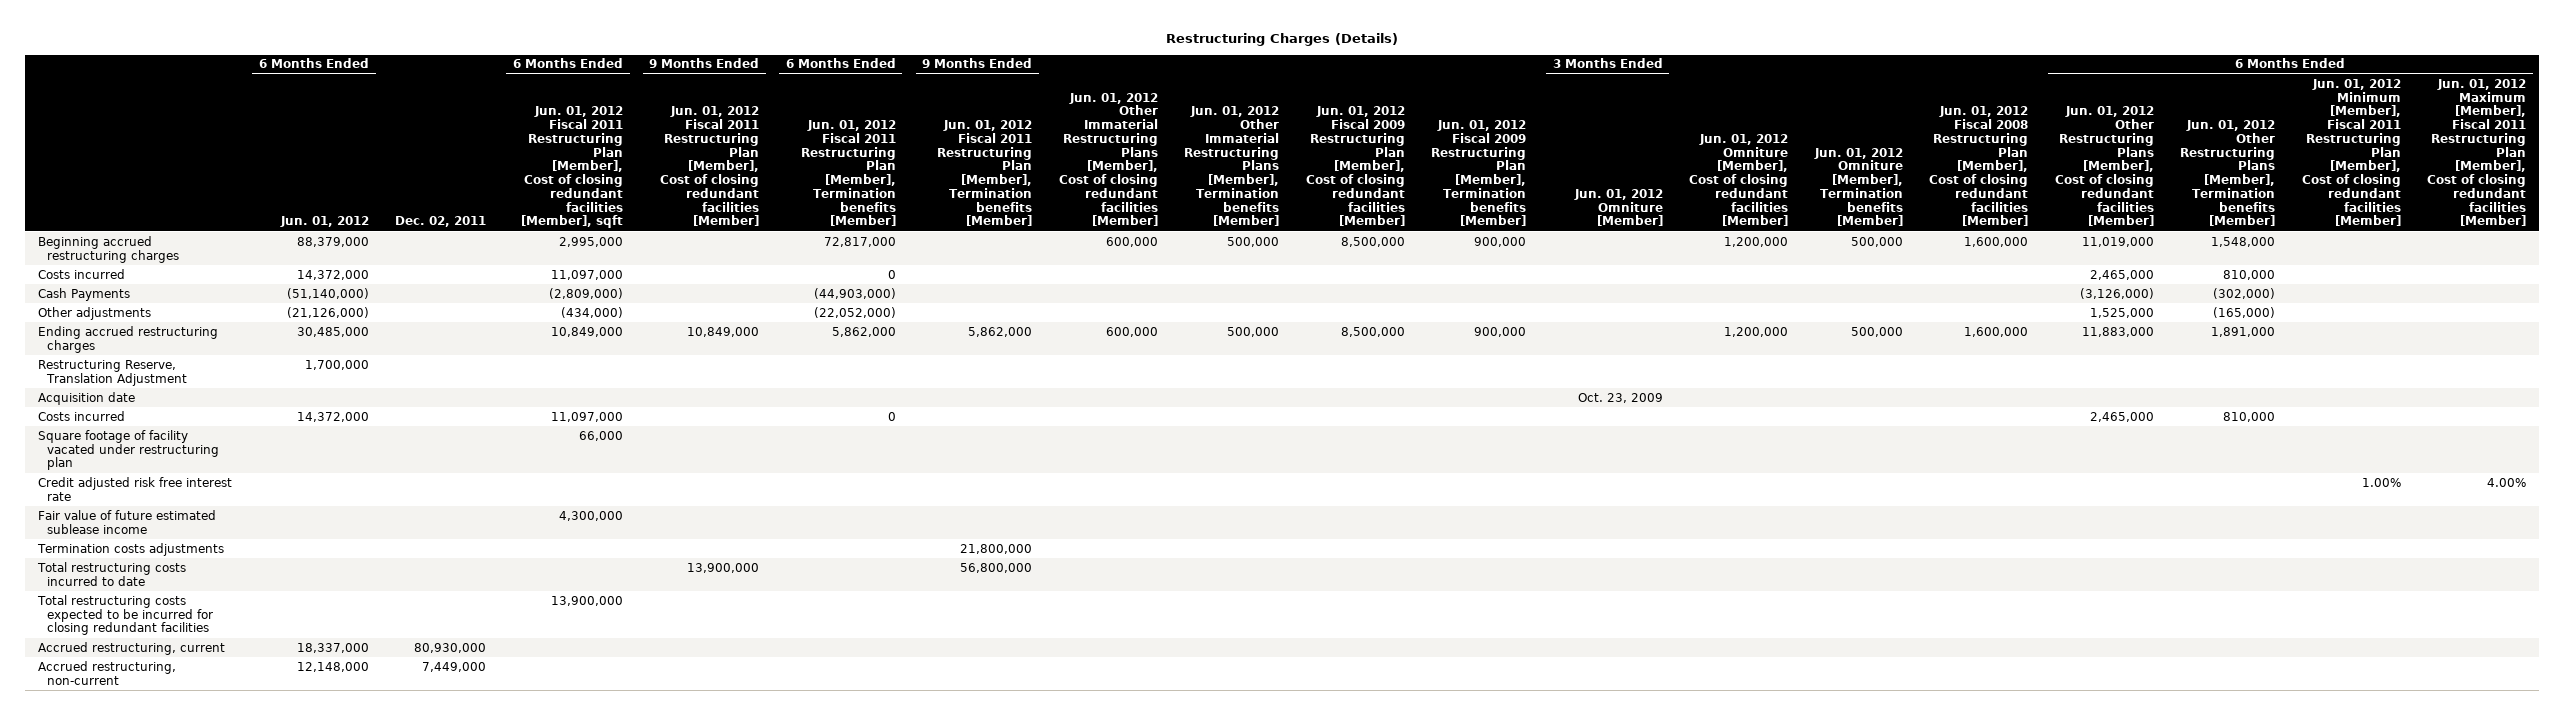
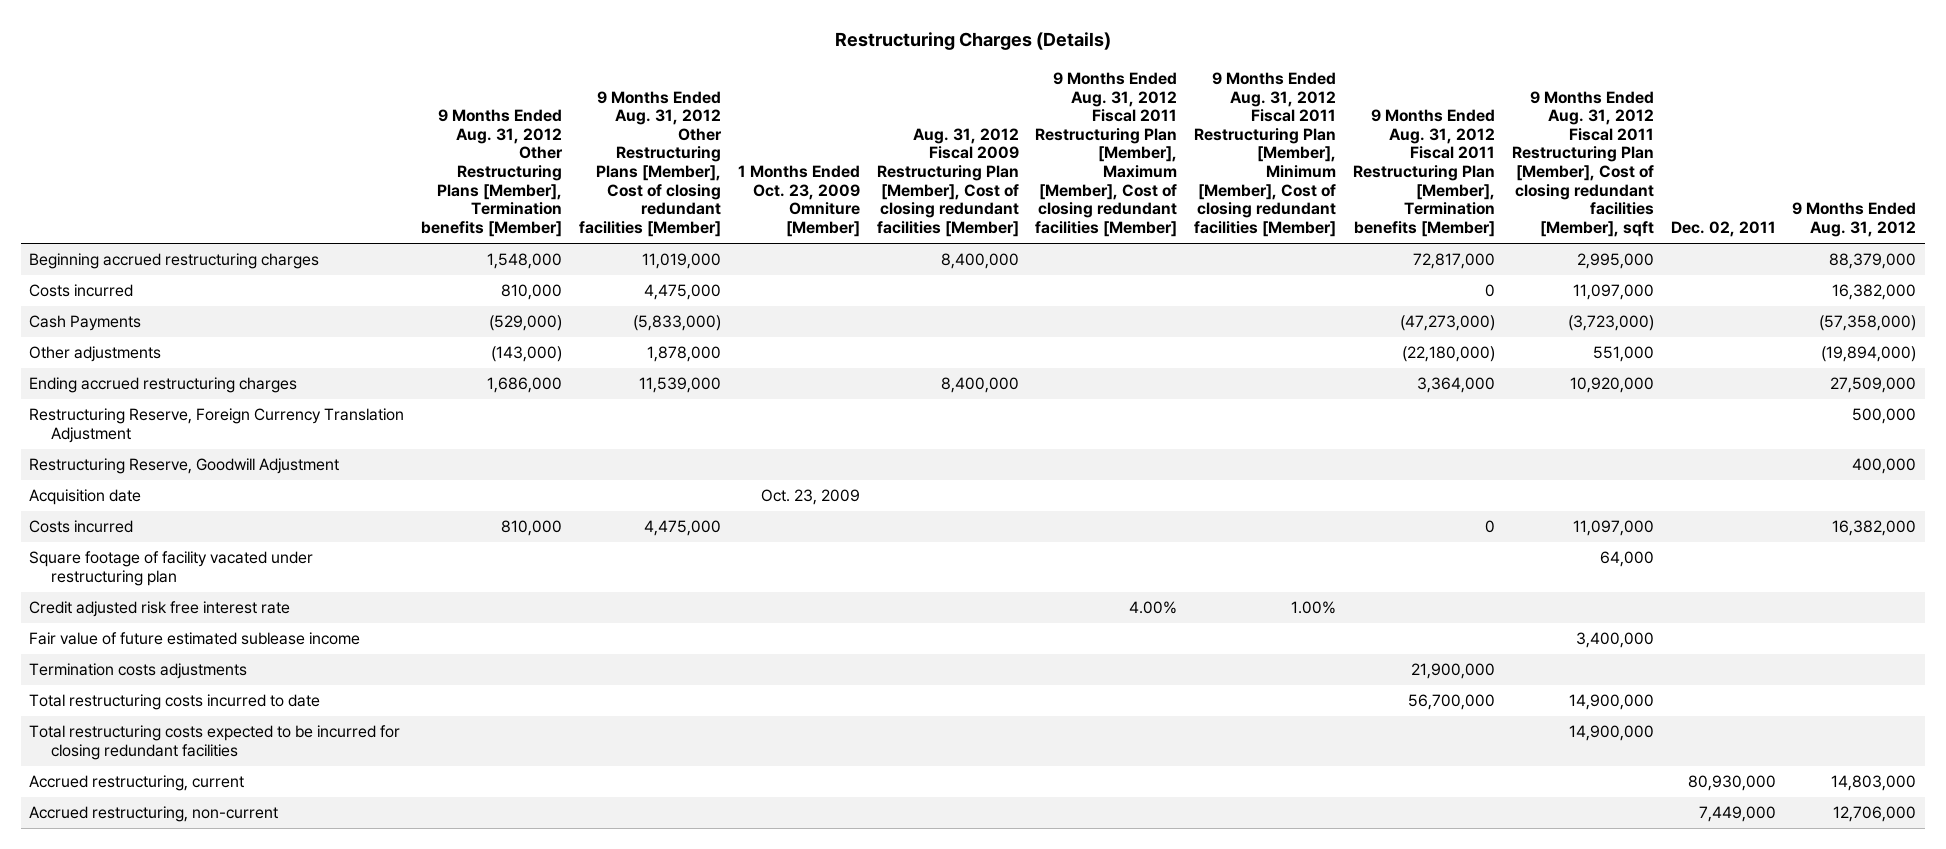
- | 6 Months Ended Jun. 01, 2012 | Dec. 02, 2011 | 6 Months Ended Jun. 01, 2012 Fiscal 2011 Restructuring Plan [Member], Cost of closing redundant facilities [Member], sqft | 9 Months Ended Jun. 01, 2012 Fiscal 2011 Restructuring Plan [Member], Cost of closing redundant facilities [Member] | 6 Months Ended Jun. 01, 2012 Fiscal 2011 Restructuring Plan [Member], Termination benefits [Member] | 9 Months Ended Jun. 01, 2012 Fiscal 2011 Restructuring Plan [Member], Termination benefits [Member] | Jun. 01, 2012 Other Immaterial Restructuring Plans [Member], Cost of closing redundant facilities [Member] | Jun. 01, 2012 Other Immaterial Restructuring Plans [Member], Termination benefits [Member] | Jun. 01, 2012 Fiscal 2009 Restructuring Plan [Member], Cost of closing redundant facilities [Member] | Jun. 01, 2012 Fiscal 2009 Restructuring Plan [Member], Termination benefits [Member] | 3 Months Ended Jun. 01, 2012 Omniture [Member] | Jun. 01, 2012 Omniture [Member], Cost of closing redundant facilities [Member] | Jun. 01, 2012 Omniture [Member], Termination benefits [Member] | Jun. 01, 2012 Fiscal 2008 Restructuring Plan [Member], Cost of closing redundant facilities [Member] | 6 Months Ended Jun. 01, 2012 Other Restructuring Plans [Member], Cost of closing redundant facilities [Member] | 6 Months Ended Jun. 01, 2012 Other Restructuring Plans [Member], Termination benefits [Member] | 6 Months Ended Jun. 01, 2012 Minimum [Member], Fiscal 2011 Restructuring Plan [Member], Cost of closing redundant facilities [Member] | 6 Months Ended Jun. 01, 2012 Maximum [Member], Fiscal 2011 Restructuring Plan [Member], Cost of closing redundant facilities [Member]
+ | 9 Months Ended Aug. 31, 2012 Other Restructuring Plans [Member], Termination benefits [Member] | 9 Months Ended Aug. 31, 2012 Other Restructuring Plans [Member], Cost of closing redundant facilities [Member] | 1 Months Ended Oct. 23, 2009 Omniture [Member] | Aug. 31, 2012 Fiscal 2009 Restructuring Plan [Member], Cost of closing redundant facilities [Member] | 9 Months Ended Aug. 31, 2012 Fiscal 2011 Restructuring Plan [Member], Maximum [Member], Cost of closing redundant facilities [Member] | 9 Months Ended Aug. 31, 2012 Fiscal 2011 Restructuring Plan [Member], Minimum [Member], Cost of closing redundant facilities [Member] | 9 Months Ended Aug. 31, 2012 Fiscal 2011 Restructuring Plan [Member], Termination benefits [Member] | 9 Months Ended Aug. 31, 2012 Fiscal 2011 Restructuring Plan [Member], Cost of closing redundant facilities [Member], sqft | Dec. 02, 2011 | 9 Months Ended Aug. 31, 2012
- Restructuring Reserve, Translation Adjustment | 1,700,000 | | | | | | | | | | | | | | | | |
+ Restructuring Reserve, Foreign Currency Translation Adjustment | | | | | | | | | | 500,000
+ Restructuring Reserve, Goodwill Adjustment | | | | | | | | | | 400,000

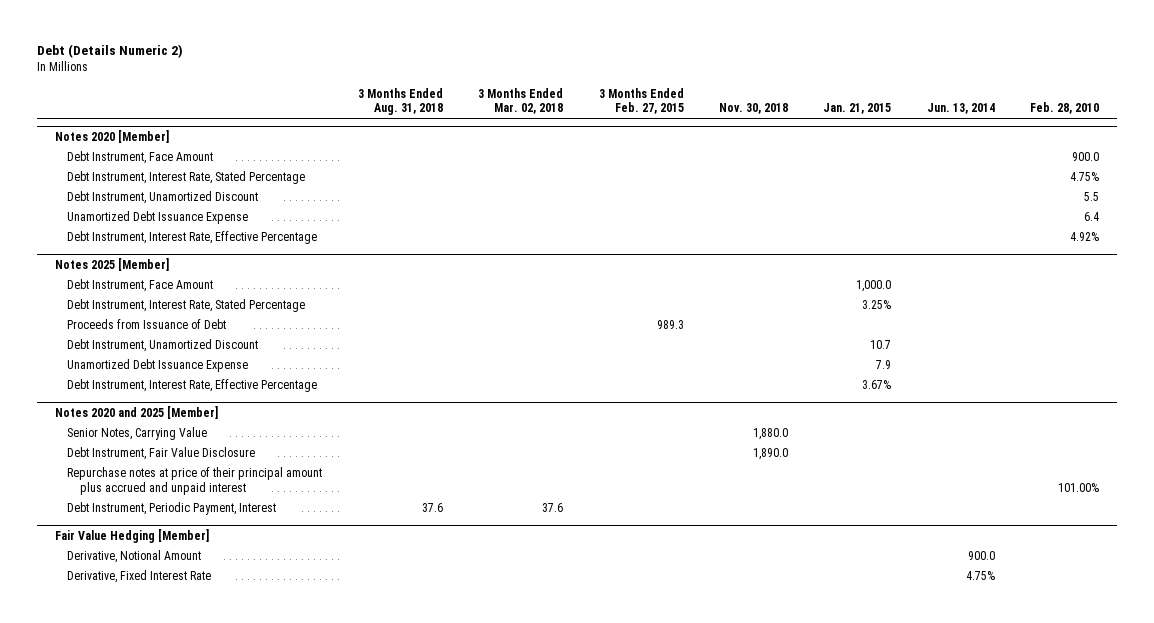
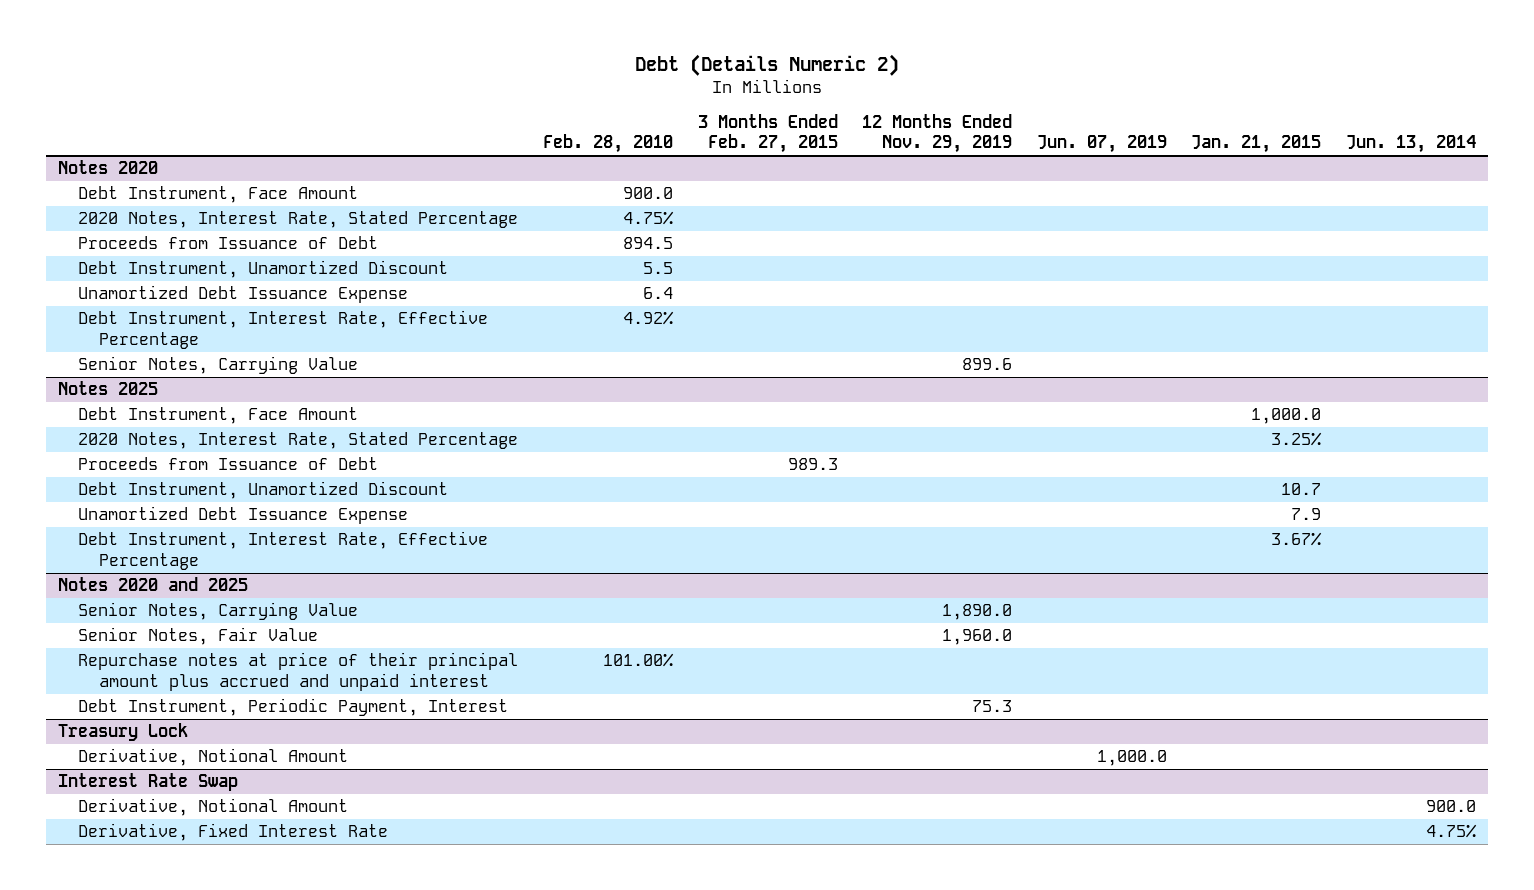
- | 3 Months Ended Aug. 31, 2018 | 3 Months Ended Mar. 02, 2018 | 3 Months Ended Feb. 27, 2015 | Nov. 30, 2018 | Jan. 21, 2015 | Jun. 13, 2014 | Feb. 28, 2010
+ | Feb. 28, 2010 | 3 Months Ended Feb. 27, 2015 | 12 Months Ended Nov. 29, 2019 | Jun. 07, 2019 | Jan. 21, 2015 | Jun. 13, 2014
- Notes 2020 [Member]
+ Notes 2020
- Debt Instrument, Interest Rate, Stated Percentage | | | | | | | 4.75%
+ 2020 Notes, Interest Rate, Stated Percentage | 4.75% | | | | |
+ Proceeds from Issuance of Debt | 894.5 | | | | |
- Notes 2025 [Member]
+ Senior Notes, Carrying Value | | | 899.6 | | |
+ Notes 2025
- Debt Instrument, Interest Rate, Stated Percentage | | | | | 3.25% | |
+ 2020 Notes, Interest Rate, Stated Percentage | | | | | 3.25% |
- Notes 2020 and 2025 [Member]
+ Notes 2020 and 2025
- Debt Instrument, Fair Value Disclosure | | | | 1,890.0 | | |
+ Senior Notes, Fair Value | | | 1,960.0 | | |
- Fair Value Hedging [Member]
+ Treasury Lock
+ Derivative, Notional Amount | | | | 1,000.0 | |
+ Interest Rate Swap

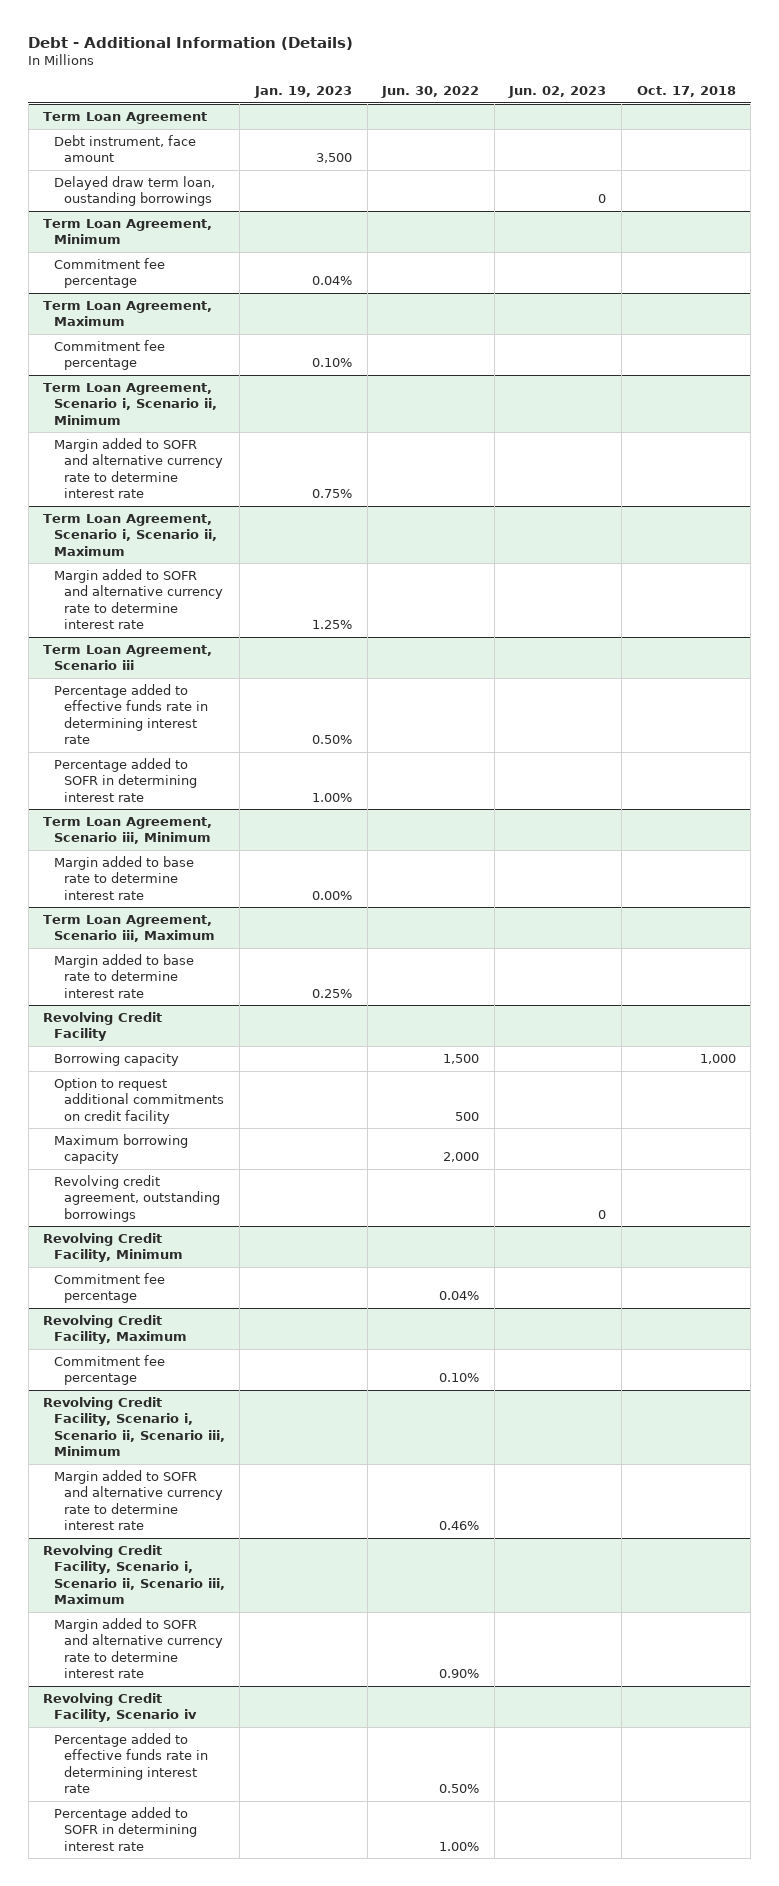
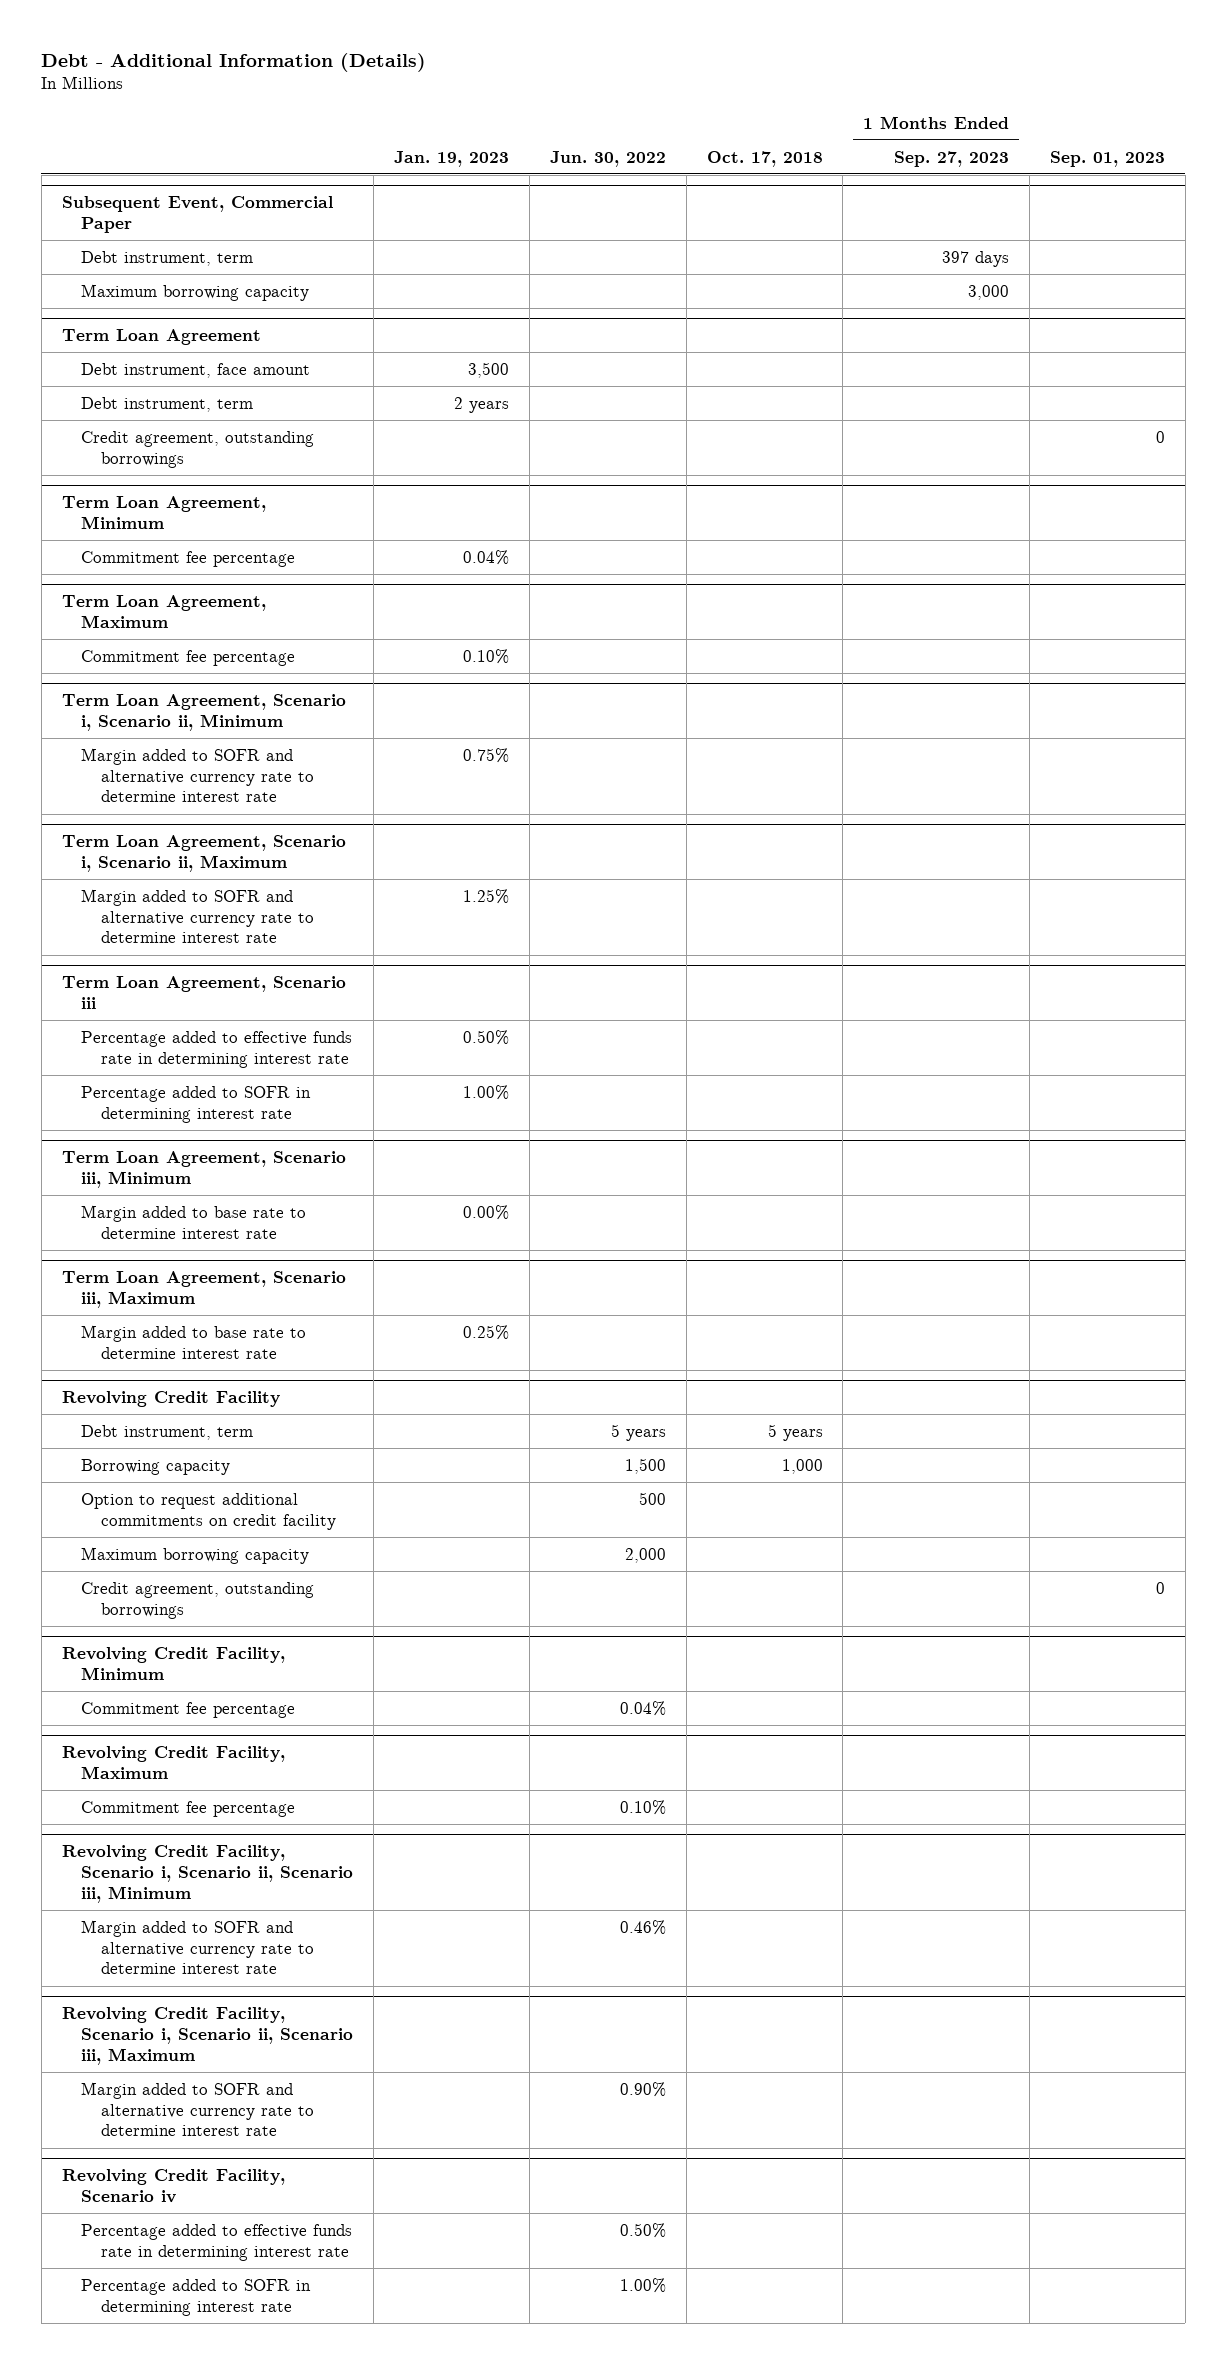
- | Jan. 19, 2023 | Jun. 30, 2022 | Jun. 02, 2023 | Oct. 17, 2018
+ | Jan. 19, 2023 | Jun. 30, 2022 | Oct. 17, 2018 | 1 Months Ended Sep. 27, 2023 | Sep. 01, 2023
+ Subsequent Event, Commercial Paper
+ Debt instrument, term | | | | 397 days |
+ Maximum borrowing capacity | | | | 3,000 |
@ Term Loan Agreement
- Delayed draw term loan, oustanding borrowings | | | 0 |
+ Debt instrument, term | 2 years | | | |
+ Credit agreement, outstanding borrowings | | | | | 0
@ Revolving Credit Facility
+ Debt instrument, term | | 5 years | 5 years | |
- Revolving credit agreement, outstanding borrowings | | | 0 |
+ Credit agreement, outstanding borrowings | | | | | 0

